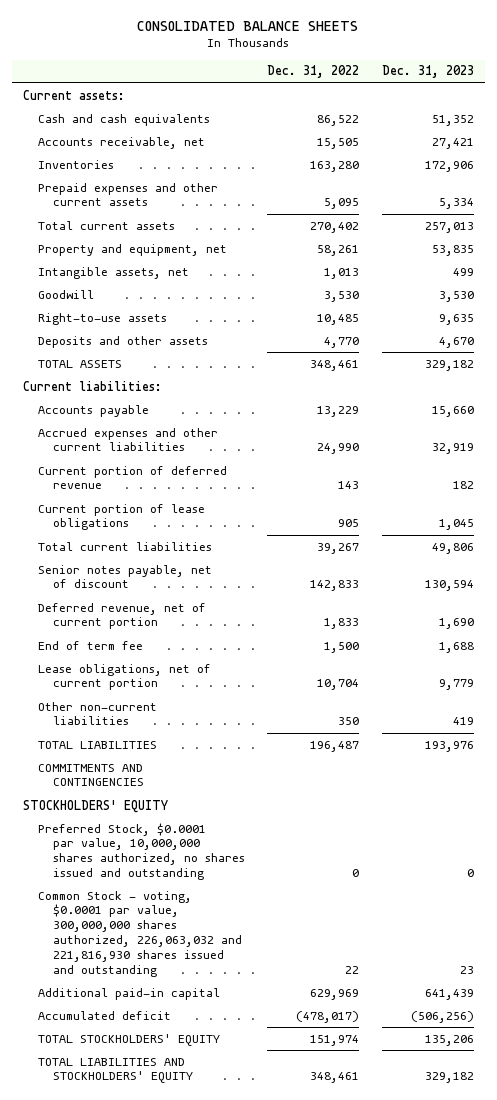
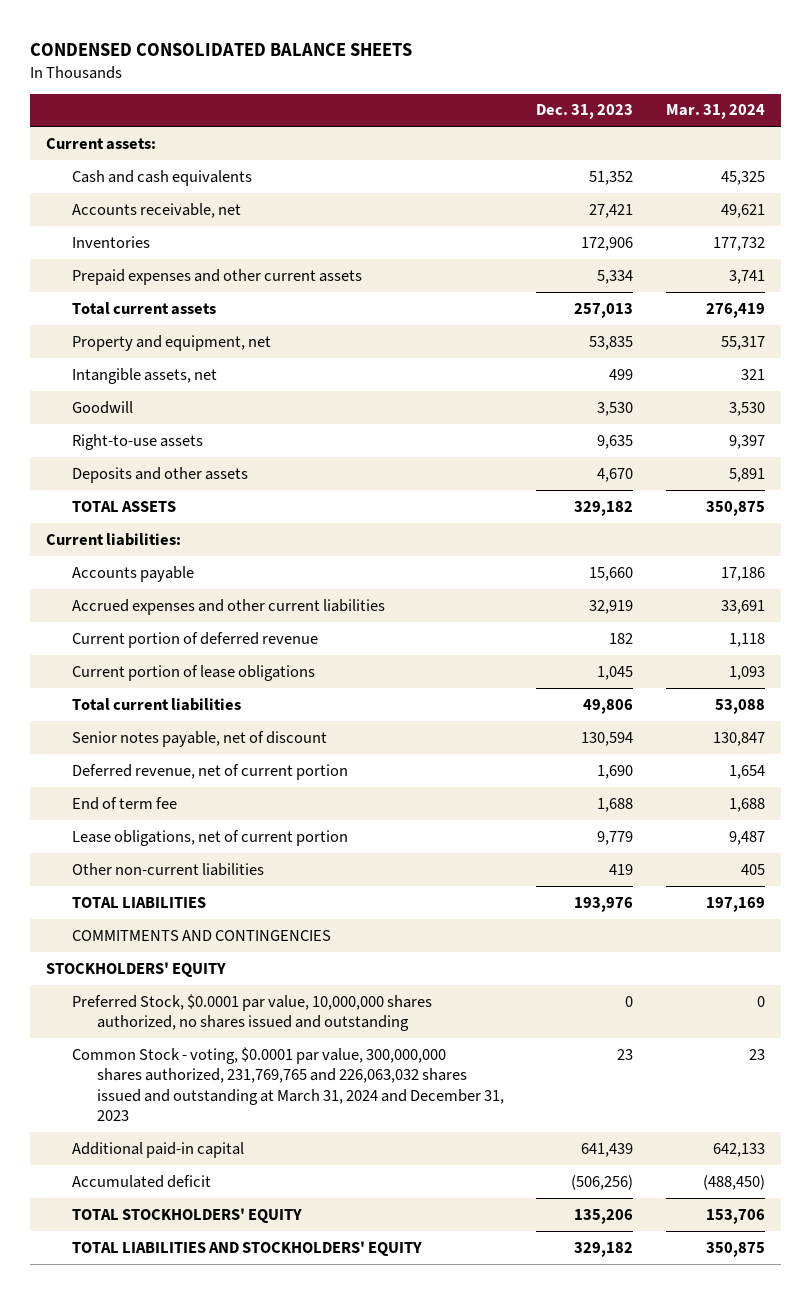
- CONSOLIDATED BALANCE SHEETS
+ CONDENSED CONSOLIDATED BALANCE SHEETS
- | Dec. 31, 2022 | Dec. 31, 2023
+ | Dec. 31, 2023 | Mar. 31, 2024
- Common Stock - voting, $0.0001 par value, 300,000,000 shares authorized, 226,063,032 and 221,816,930 shares issued and outstanding | 22 | 23
+ Common Stock - voting, $0.0001 par value, 300,000,000 shares authorized, 231,769,765 and 226,063,032 shares issued and outstanding at March 31, 2024 and December 31, 2023 | 23 | 23

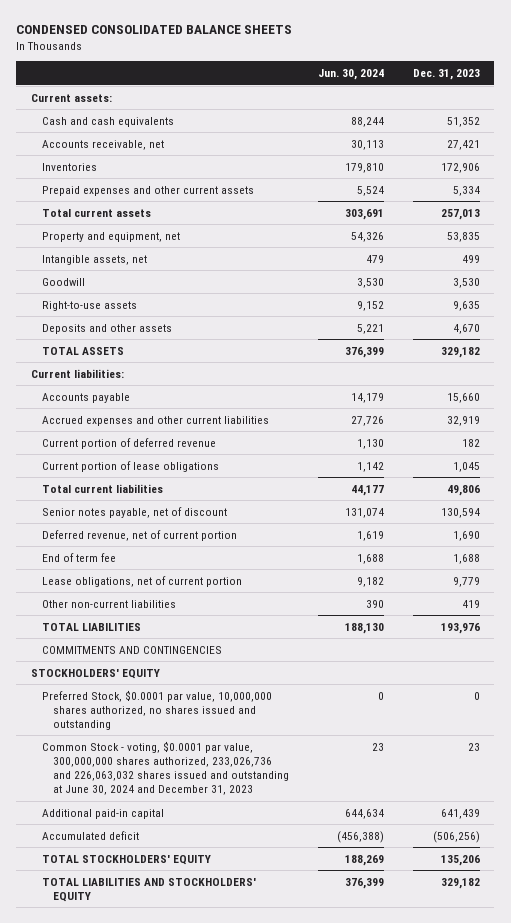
- | Dec. 31, 2023 | Mar. 31, 2024
+ | Jun. 30, 2024 | Dec. 31, 2023
- Common Stock - voting, $0.0001 par value, 300,000,000 shares authorized, 231,769,765 and 226,063,032 shares issued and outstanding at March 31, 2024 and December 31, 2023 | 23 | 23
+ Common Stock - voting, $0.0001 par value, 300,000,000 shares authorized, 233,026,736 and 226,063,032 shares issued and outstanding at June 30, 2024 and December 31, 2023 | 23 | 23

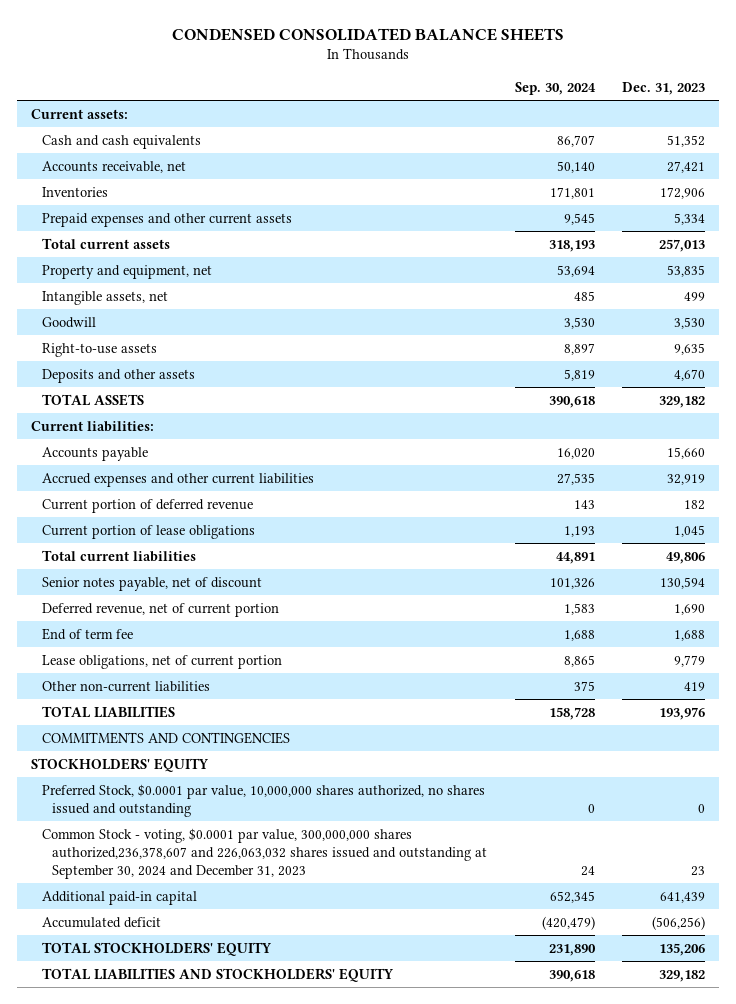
- | Jun. 30, 2024 | Dec. 31, 2023
+ | Sep. 30, 2024 | Dec. 31, 2023
- Common Stock - voting, $0.0001 par value, 300,000,000 shares authorized, 233,026,736 and 226,063,032 shares issued and outstanding at June 30, 2024 and December 31, 2023 | 23 | 23
+ Common Stock - voting, $0.0001 par value, 300,000,000 shares authorized,236,378,607 and 226,063,032 shares issued and outstanding at September 30, 2024 and December 31, 2023 | 24 | 23

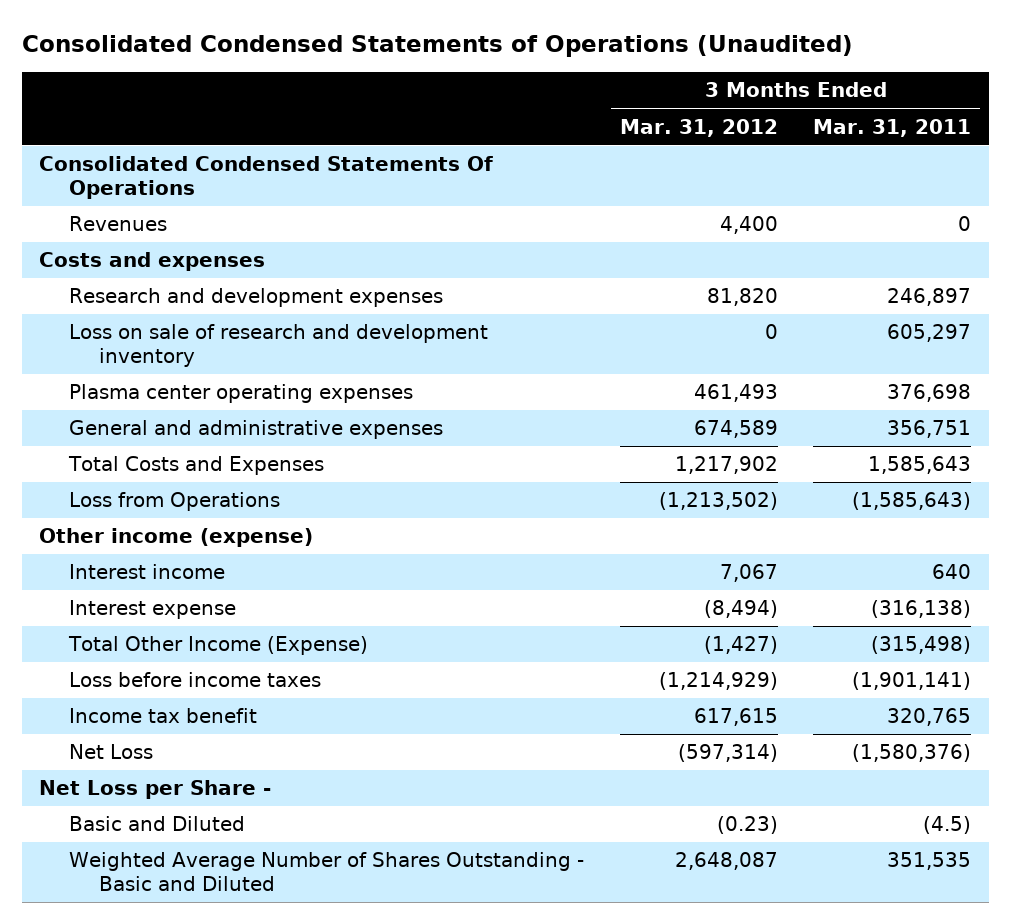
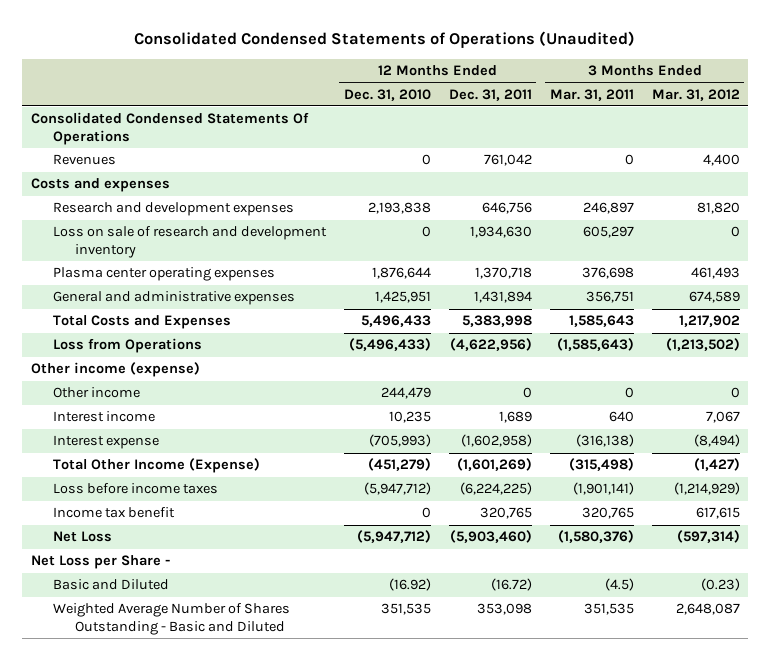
- | 3 Months Ended Mar. 31, 2012 | 3 Months Ended Mar. 31, 2011
+ | 12 Months Ended Dec. 31, 2010 | 12 Months Ended Dec. 31, 2011 | 3 Months Ended Mar. 31, 2011 | 3 Months Ended Mar. 31, 2012
+ Other income | 244,479 | 0 | 0 | 0

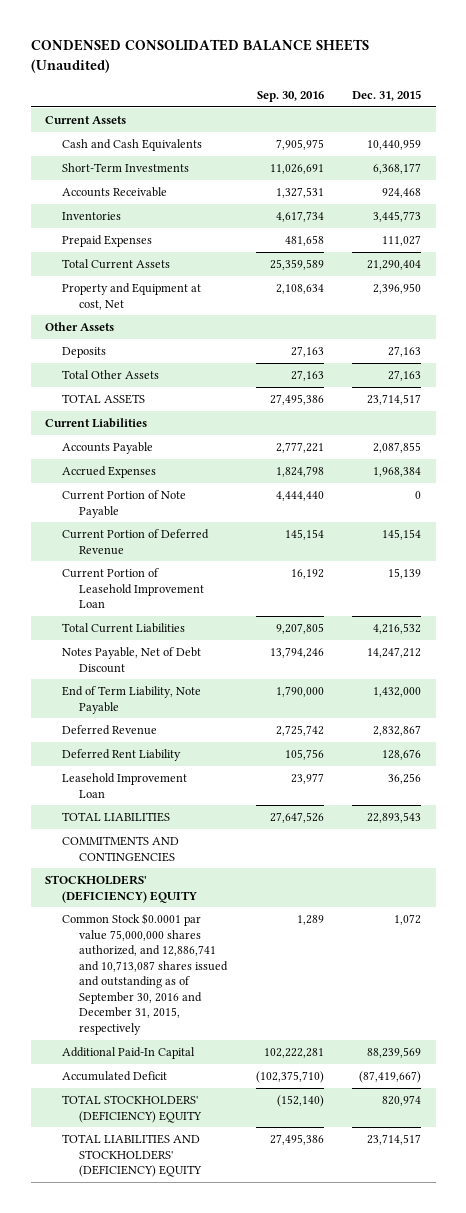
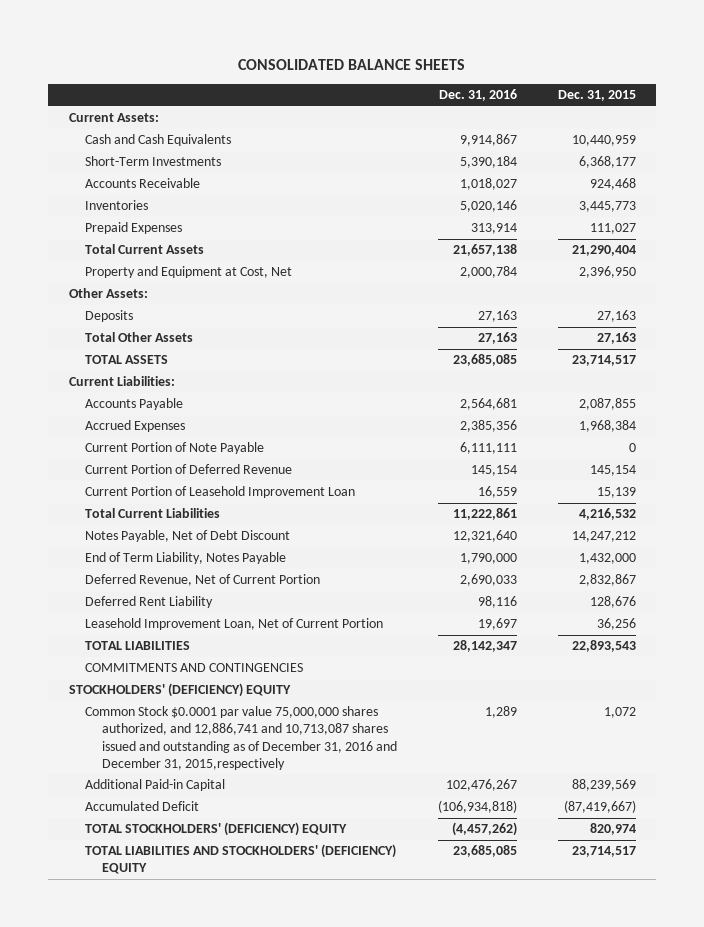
- CONDENSED CONSOLIDATED BALANCE SHEETS (Unaudited)
+ CONSOLIDATED BALANCE SHEETS
- | Sep. 30, 2016 | Dec. 31, 2015
+ | Dec. 31, 2016 | Dec. 31, 2015
- Current Assets
+ Current Assets:
- Property and Equipment at cost, Net | 2,108,634 | 2,396,950
- Other Assets
+ Property and Equipment at Cost, Net | 2,000,784 | 2,396,950
+ Other Assets:
- Current Liabilities
+ Current Liabilities:
- End of Term Liability, Note Payable | 1,790,000 | 1,432,000
- Deferred Revenue | 2,725,742 | 2,832,867
+ End of Term Liability, Notes Payable | 1,790,000 | 1,432,000
+ Deferred Revenue, Net of Current Portion | 2,690,033 | 2,832,867
- Leasehold Improvement Loan | 23,977 | 36,256
+ Leasehold Improvement Loan, Net of Current Portion | 19,697 | 36,256
- Common Stock $0.0001 par value 75,000,000 shares authorized, and 12,886,741 and 10,713,087 shares issued and outstanding as of September 30, 2016 and December 31, 2015, respectively | 1,289 | 1,072
- Additional Paid-In Capital | 102,222,281 | 88,239,569
+ Common Stock $0.0001 par value 75,000,000 shares authorized, and 12,886,741 and 10,713,087 shares issued and outstanding as of December 31, 2016 and December 31, 2015,respectively | 1,289 | 1,072
+ Additional Paid-in Capital | 102,476,267 | 88,239,569

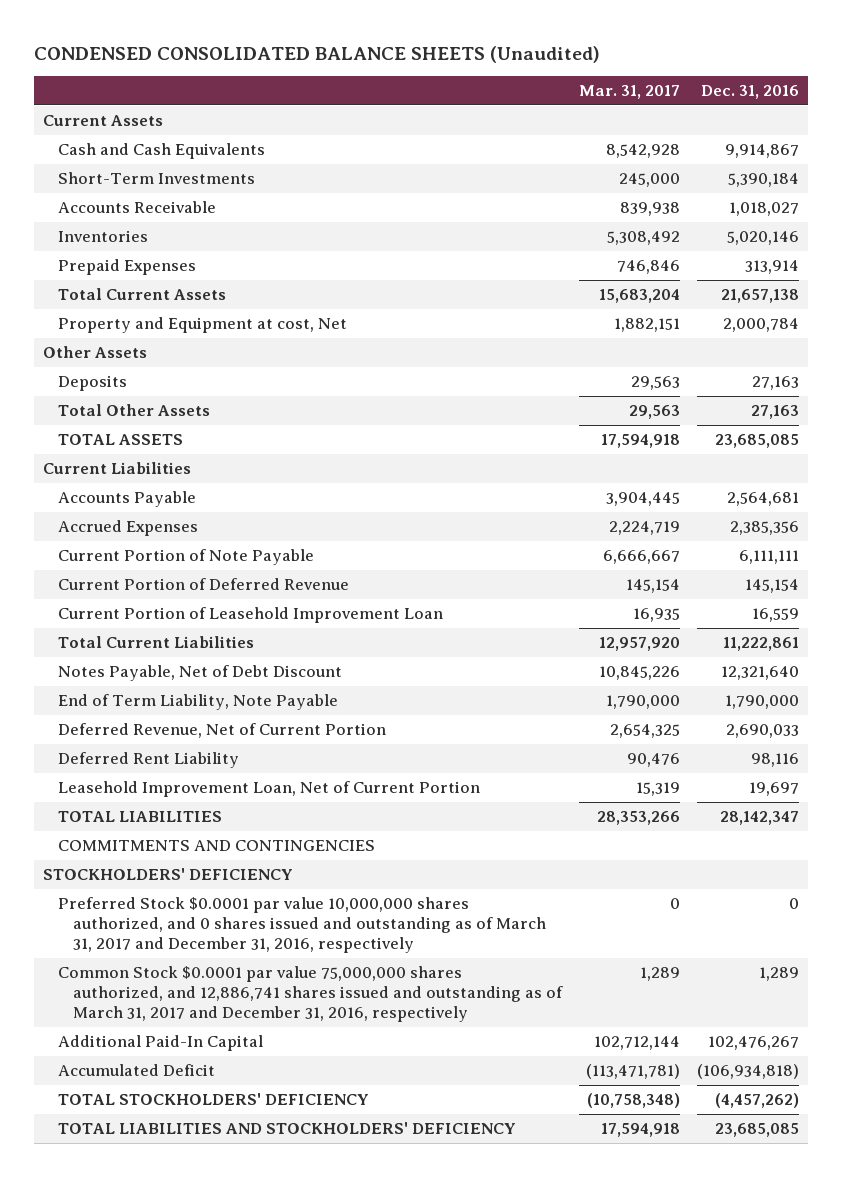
- CONSOLIDATED BALANCE SHEETS
+ CONDENSED CONSOLIDATED BALANCE SHEETS (Unaudited)
- | Dec. 31, 2016 | Dec. 31, 2015
+ | Mar. 31, 2017 | Dec. 31, 2016
- Current Assets:
+ Current Assets
- Property and Equipment at Cost, Net | 2,000,784 | 2,396,950
- Other Assets:
+ Property and Equipment at cost, Net | 1,882,151 | 2,000,784
+ Other Assets
- Current Liabilities:
+ Current Liabilities
- End of Term Liability, Notes Payable | 1,790,000 | 1,432,000
+ End of Term Liability, Note Payable | 1,790,000 | 1,790,000
- STOCKHOLDERS' (DEFICIENCY) EQUITY
- Common Stock $0.0001 par value 75,000,000 shares authorized, and 12,886,741 and 10,713,087 shares issued and outstanding as of December 31, 2016 and December 31, 2015,respectively | 1,289 | 1,072
- Additional Paid-in Capital | 102,476,267 | 88,239,569
+ STOCKHOLDERS' DEFICIENCY
+ Preferred Stock $0.0001 par value 10,000,000 shares authorized, and 0 shares issued and outstanding as of March 31, 2017 and December 31, 2016, respectively | 0 | 0
+ Common Stock $0.0001 par value 75,000,000 shares authorized, and 12,886,741 shares issued and outstanding as of March 31, 2017 and December 31, 2016, respectively | 1,289 | 1,289
+ Additional Paid-In Capital | 102,712,144 | 102,476,267
- TOTAL STOCKHOLDERS' (DEFICIENCY) EQUITY | (4,457,262) | 820,974
- TOTAL LIABILITIES AND STOCKHOLDERS' (DEFICIENCY) EQUITY | 23,685,085 | 23,714,517
+ TOTAL STOCKHOLDERS' DEFICIENCY | (10,758,348) | (4,457,262)
+ TOTAL LIABILITIES AND STOCKHOLDERS' DEFICIENCY | 17,594,918 | 23,685,085

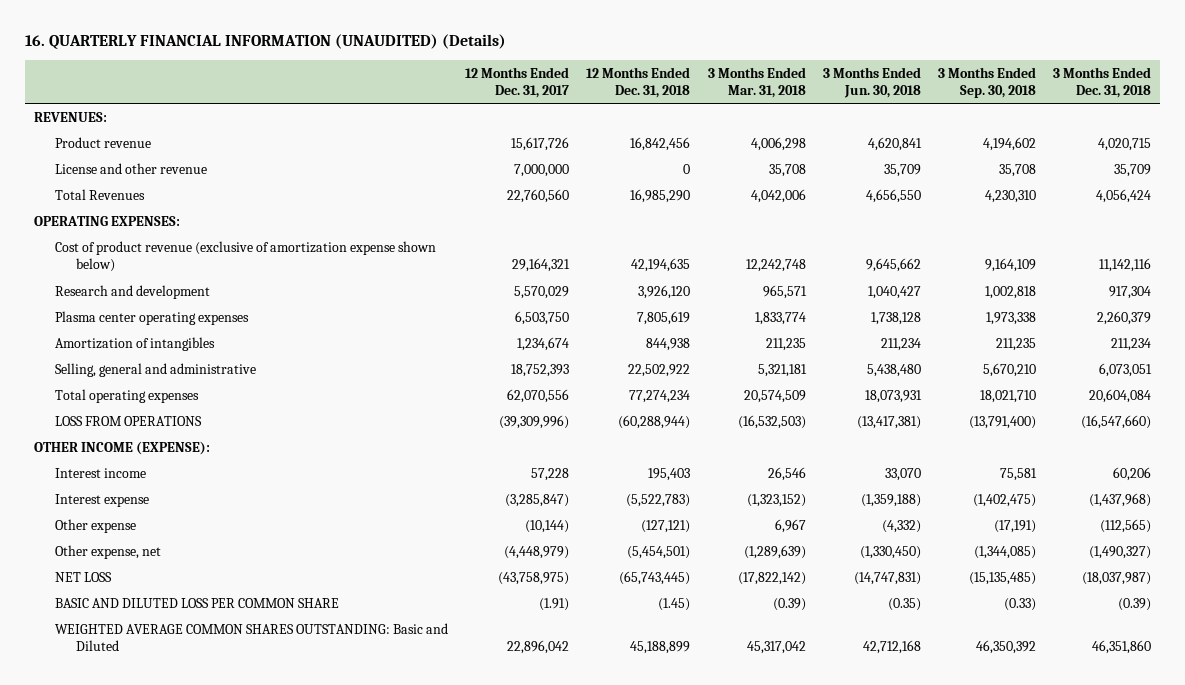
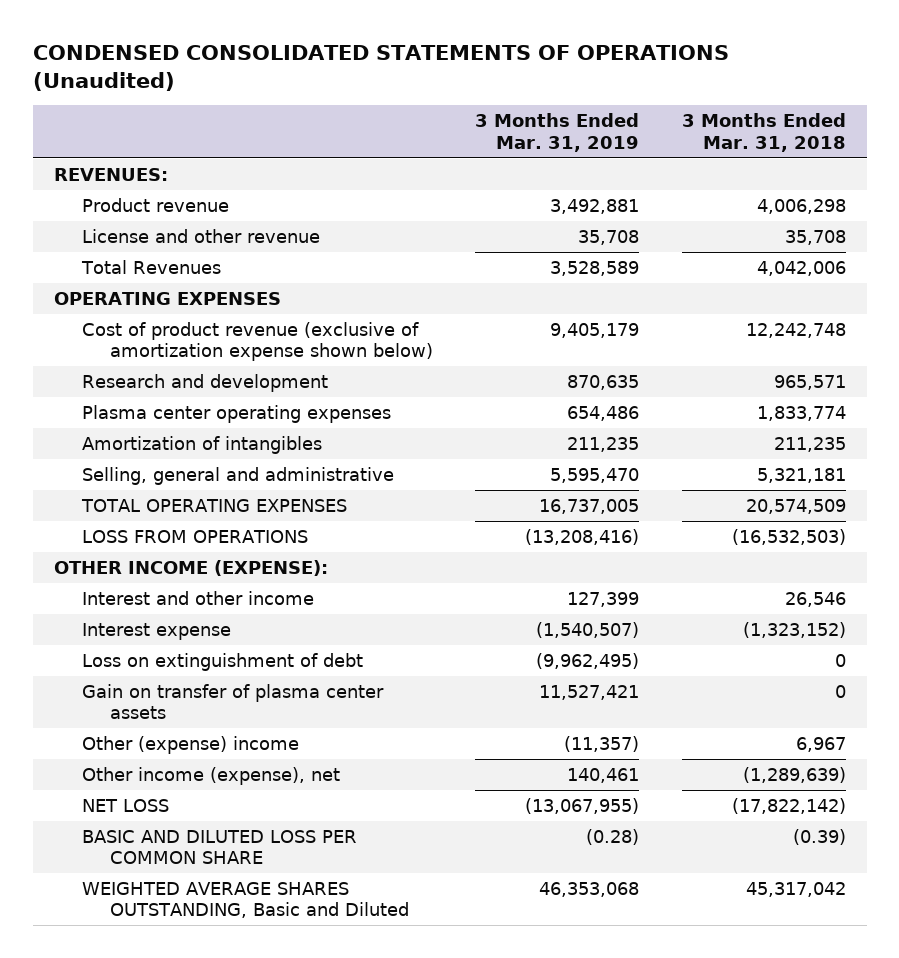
- 16. QUARTERLY FINANCIAL INFORMATION (UNAUDITED) (Details)
+ CONDENSED CONSOLIDATED STATEMENTS OF OPERATIONS (Unaudited)
- | 12 Months Ended Dec. 31, 2017 | 12 Months Ended Dec. 31, 2018 | 3 Months Ended Mar. 31, 2018 | 3 Months Ended Jun. 30, 2018 | 3 Months Ended Sep. 30, 2018 | 3 Months Ended Dec. 31, 2018
+ | 3 Months Ended Mar. 31, 2019 | 3 Months Ended Mar. 31, 2018
- OPERATING EXPENSES:
+ OPERATING EXPENSES
- Total operating expenses | 62,070,556 | 77,274,234 | 20,574,509 | 18,073,931 | 18,021,710 | 20,604,084
+ TOTAL OPERATING EXPENSES | 16,737,005 | 20,574,509
- Interest income | 57,228 | 195,403 | 26,546 | 33,070 | 75,581 | 60,206
+ Interest and other income | 127,399 | 26,546
- Other expense | (10,144) | (127,121) | 6,967 | (4,332) | (17,191) | (112,565)
- Other expense, net | (4,448,979) | (5,454,501) | (1,289,639) | (1,330,450) | (1,344,085) | (1,490,327)
+ Loss on extinguishment of debt | (9,962,495) | 0
+ Gain on transfer of plasma center assets | 11,527,421 | 0
+ Other (expense) income | (11,357) | 6,967
+ Other income (expense), net | 140,461 | (1,289,639)
- WEIGHTED AVERAGE COMMON SHARES OUTSTANDING: Basic and Diluted | 22,896,042 | 45,188,899 | 45,317,042 | 42,712,168 | 46,350,392 | 46,351,860
+ WEIGHTED AVERAGE SHARES OUTSTANDING, Basic and Diluted | 46,353,068 | 45,317,042

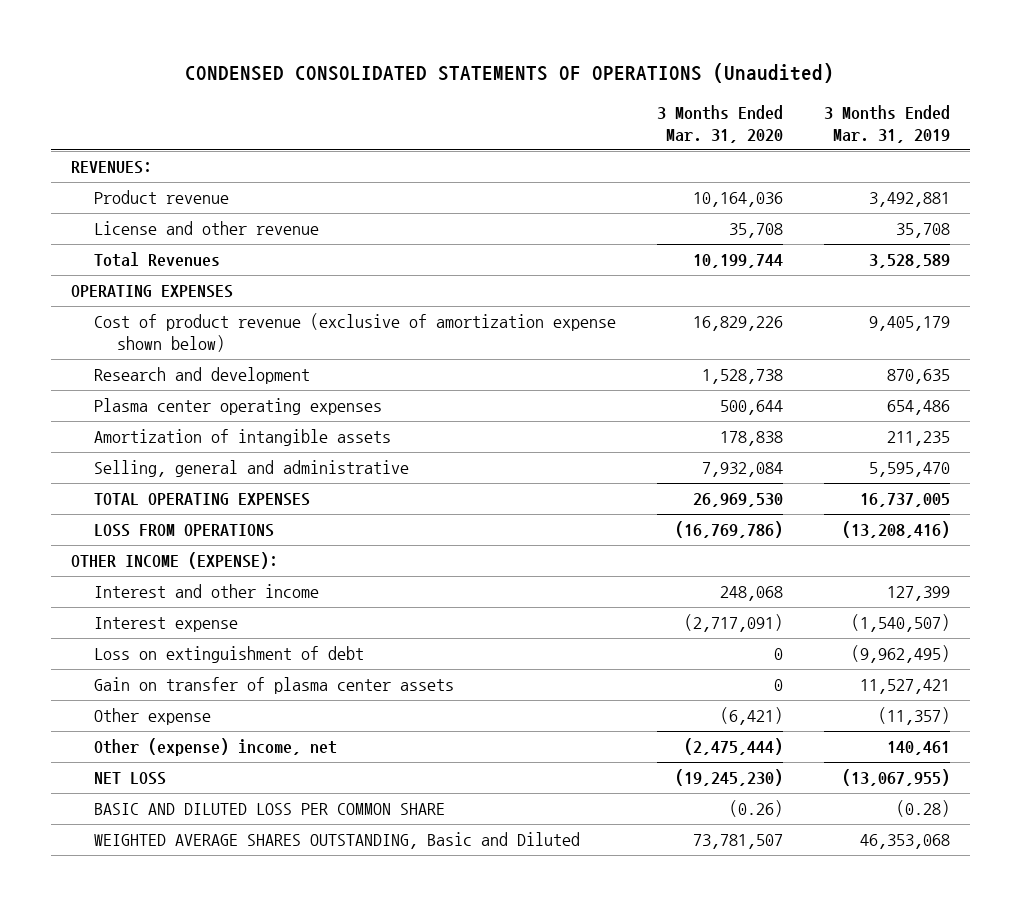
- | 3 Months Ended Mar. 31, 2019 | 3 Months Ended Mar. 31, 2018
+ | 3 Months Ended Mar. 31, 2020 | 3 Months Ended Mar. 31, 2019
- Amortization of intangibles | 211,235 | 211,235
+ Amortization of intangible assets | 178,838 | 211,235
- Other (expense) income | (11,357) | 6,967
- Other income (expense), net | 140,461 | (1,289,639)
+ Other expense | (6,421) | (11,357)
+ Other (expense) income, net | (2,475,444) | 140,461

